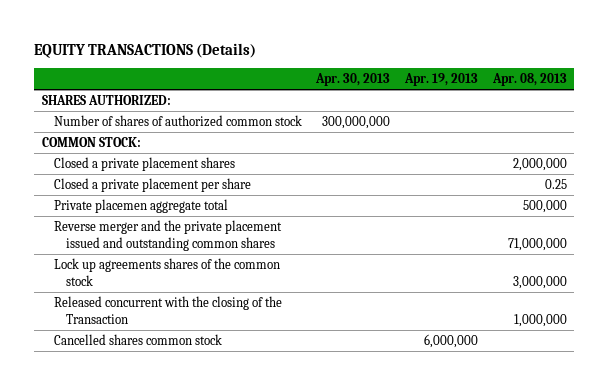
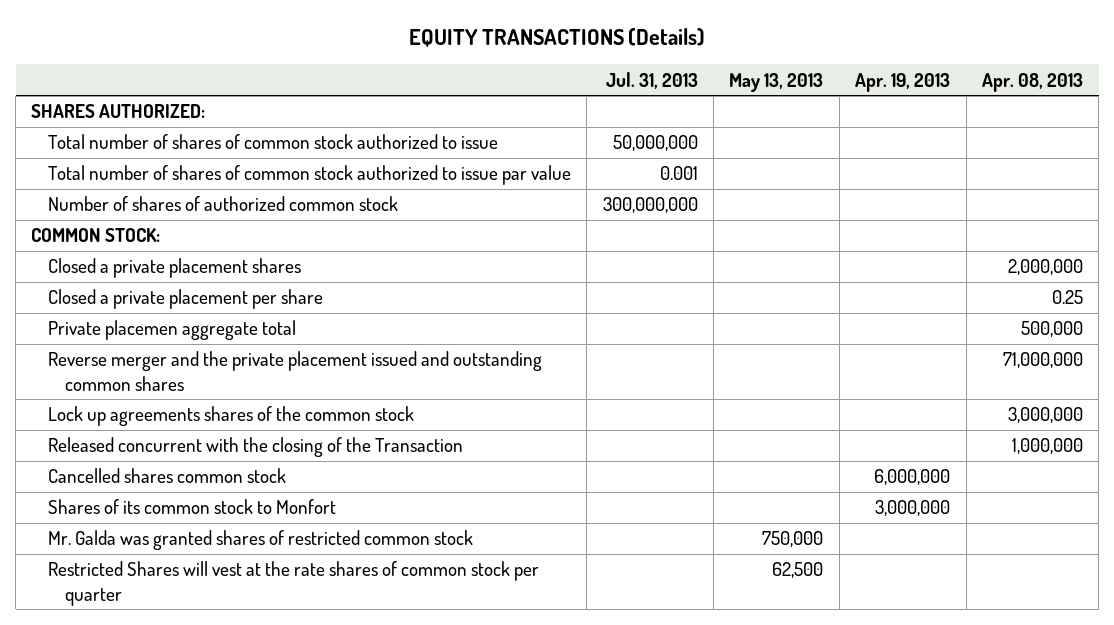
- | Apr. 30, 2013 | Apr. 19, 2013 | Apr. 08, 2013
+ | Jul. 31, 2013 | May 13, 2013 | Apr. 19, 2013 | Apr. 08, 2013
+ Total number of shares of common stock authorized to issue | 50,000,000 | | |
+ Total number of shares of common stock authorized to issue par value | 0.001 | | |
+ Shares of its common stock to Monfort | | | 3,000,000 |
+ Mr. Galda was granted shares of restricted common stock | | 750,000 | |
+ Restricted Shares will vest at the rate shares of common stock per quarter | | 62,500 | |

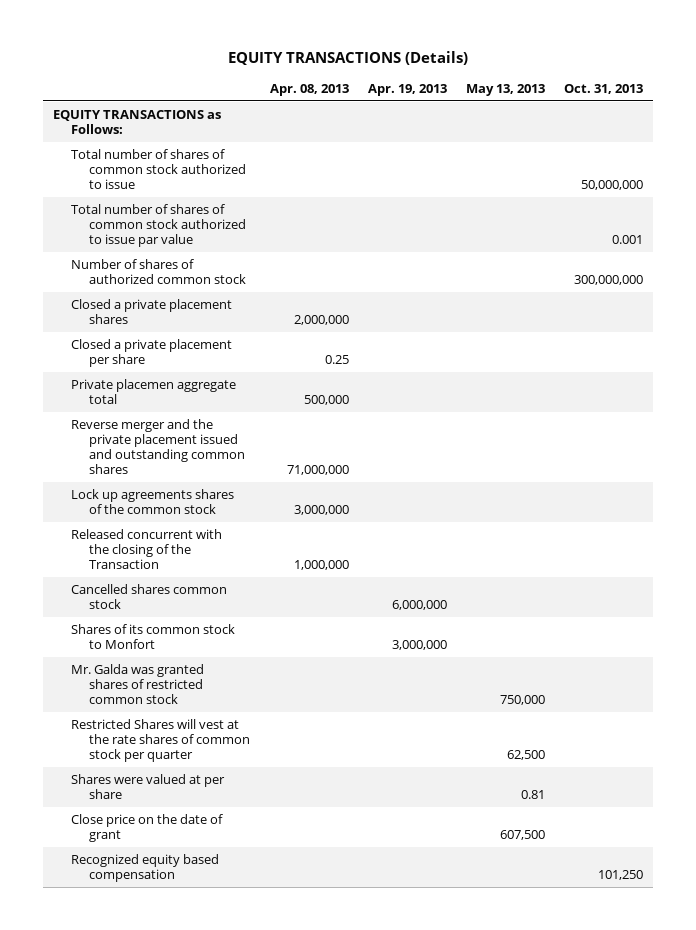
- | Jul. 31, 2013 | May 13, 2013 | Apr. 19, 2013 | Apr. 08, 2013
+ | Apr. 08, 2013 | Apr. 19, 2013 | May 13, 2013 | Oct. 31, 2013
- SHARES AUTHORIZED:
+ EQUITY TRANSACTIONS as Follows:
- COMMON STOCK:
+ Shares were valued at per share | | | 0.81 |
+ Close price on the date of grant | | | 607,500 |
+ Recognized equity based compensation | | | | 101,250

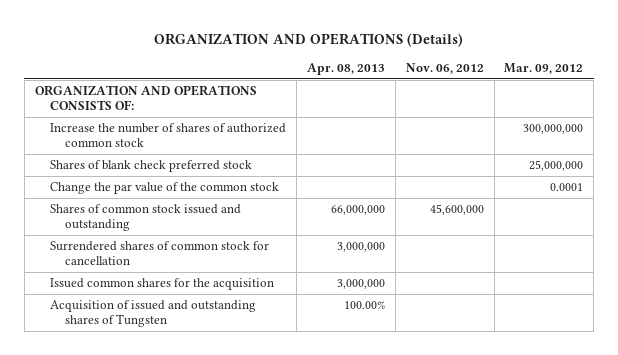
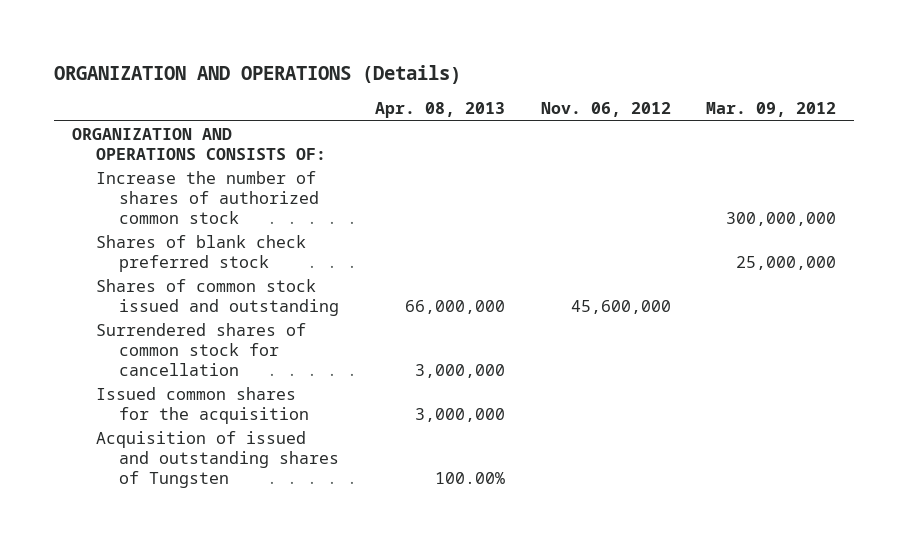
- Change the par value of the common stock | | | 0.0001

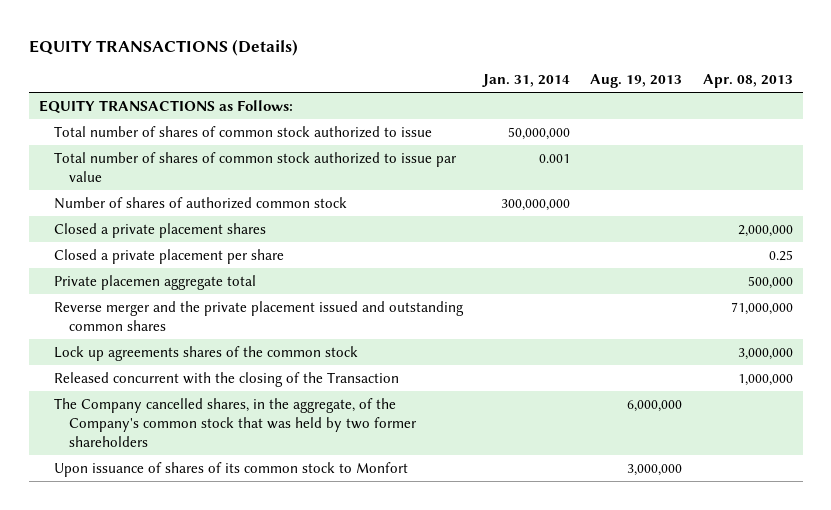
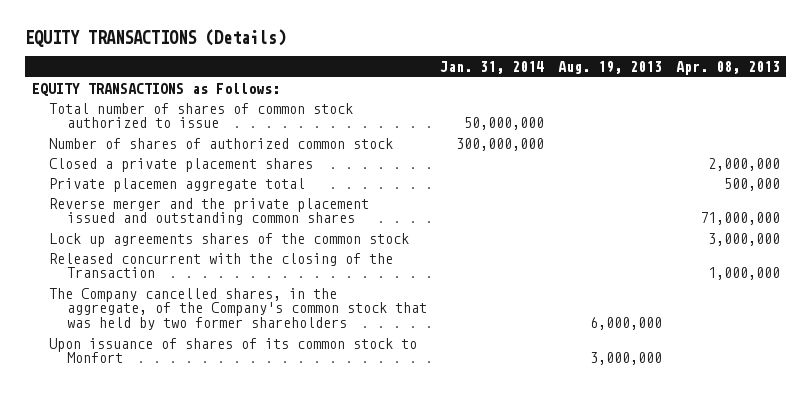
- Total number of shares of common stock authorized to issue par value | 0.001 | |
- Closed a private placement per share | | | 0.25

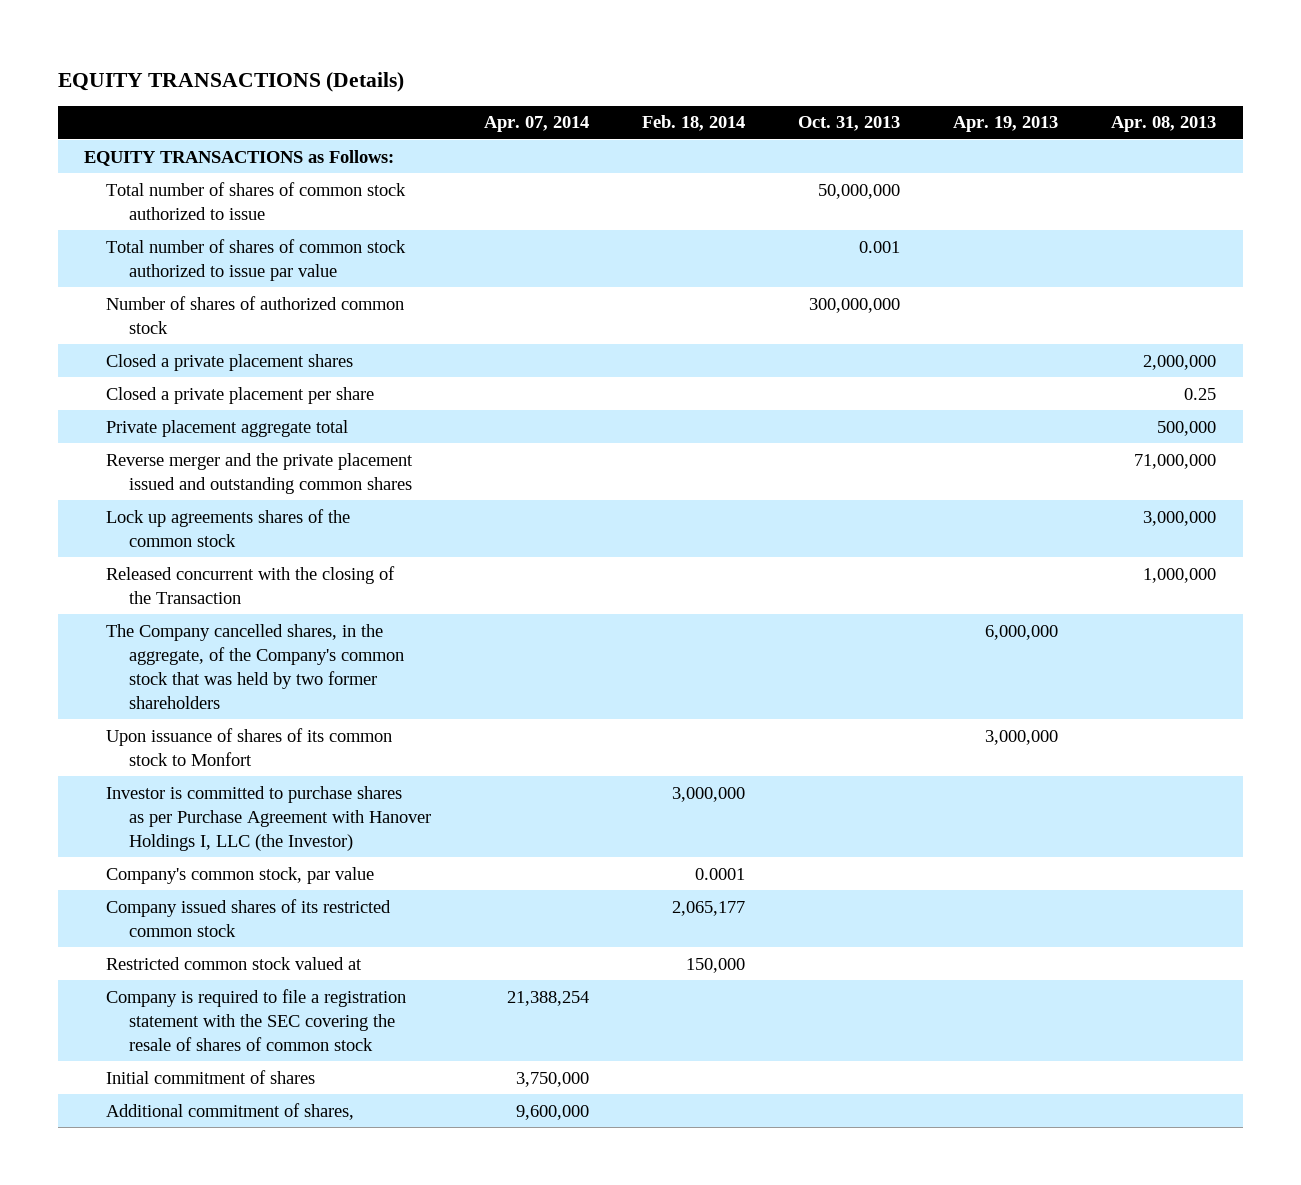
- | Jan. 31, 2014 | Aug. 19, 2013 | Apr. 08, 2013
+ | Apr. 07, 2014 | Feb. 18, 2014 | Oct. 31, 2013 | Apr. 19, 2013 | Apr. 08, 2013
+ Total number of shares of common stock authorized to issue par value | | | 0.001 | |
- Private placemen aggregate total | | | 500,000
+ Closed a private placement per share | | | | | 0.25
+ Private placement aggregate total | | | | | 500,000
+ Investor is committed to purchase shares as per Purchase Agreement with Hanover Holdings I, LLC (the Investor) | | 3,000,000 | | |
+ Company's common stock, par value | | 0.0001 | | |
+ Company issued shares of its restricted common stock | | 2,065,177 | | |
+ Restricted common stock valued at | | 150,000 | | |
+ Company is required to file a registration statement with the SEC covering the resale of shares of common stock | 21,388,254 | | | |
+ Initial commitment of shares | 3,750,000 | | | |
+ Additional commitment of shares, | 9,600,000 | | | |

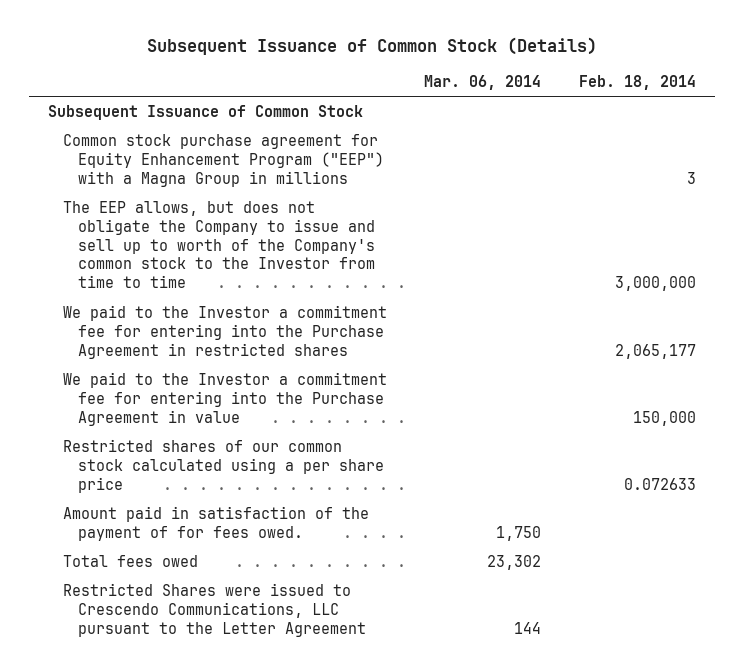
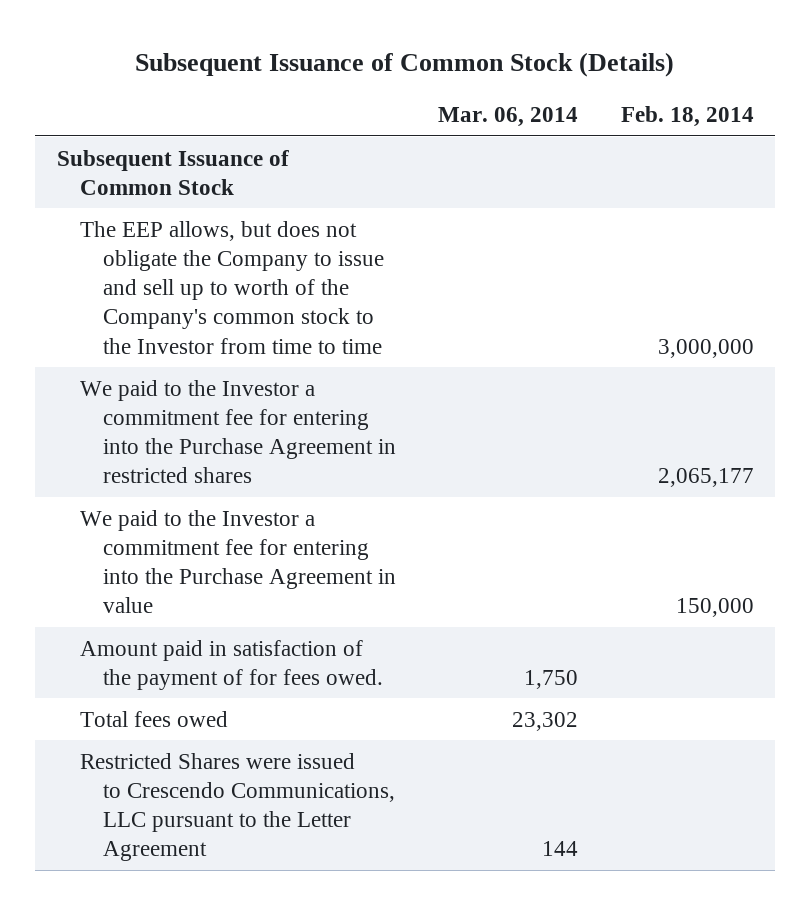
- Common stock purchase agreement for Equity Enhancement Program ("EEP") with a Magna Group in millions | | 3
- Restricted shares of our common stock calculated using a per share price | | 0.072633

